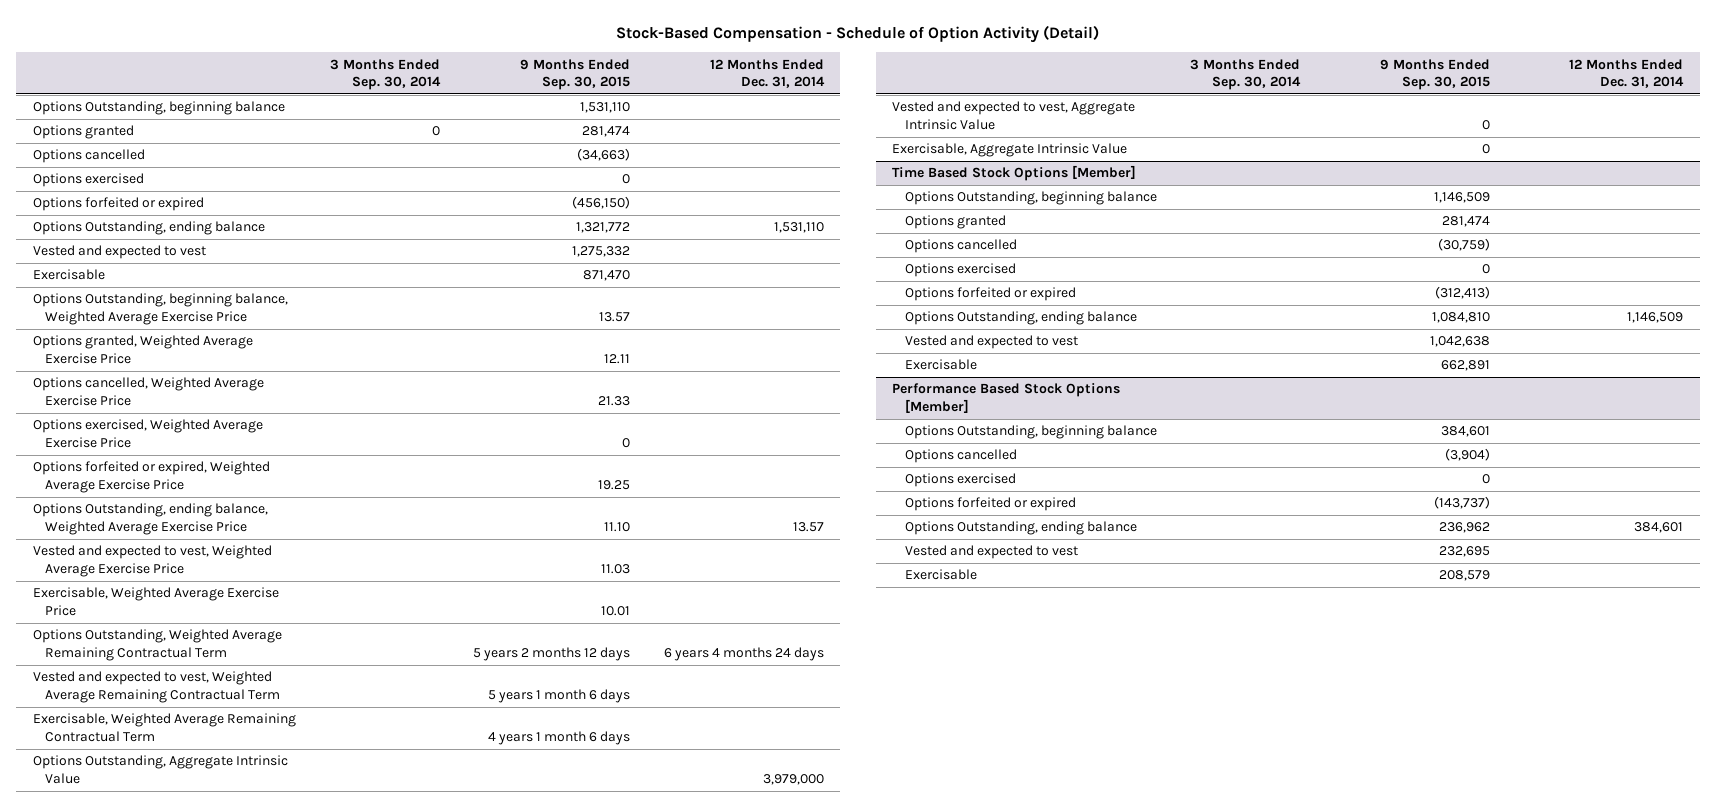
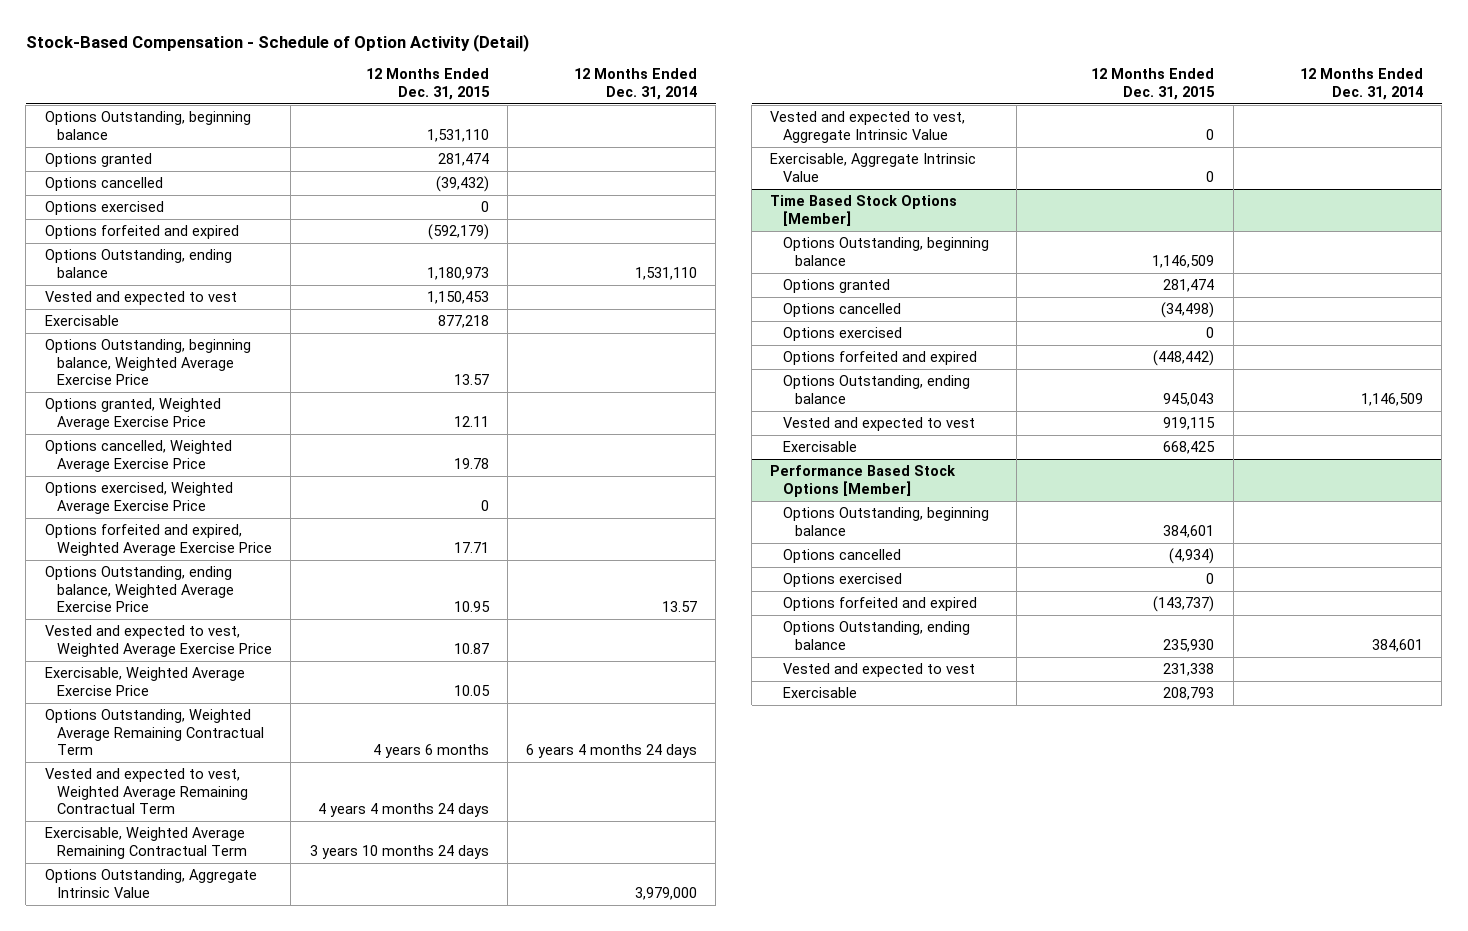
- | 3 Months Ended Sep. 30, 2014 | 9 Months Ended Sep. 30, 2015 | 12 Months Ended Dec. 31, 2014
+ | 12 Months Ended Dec. 31, 2015 | 12 Months Ended Dec. 31, 2014
- Options forfeited or expired | | (456,150) |
+ Options forfeited and expired | (592,179) |
- Options forfeited or expired, Weighted Average Exercise Price | | 19.25 |
+ Options forfeited and expired, Weighted Average Exercise Price | 17.71 |
@ Time Based Stock Options [Member]
- Options forfeited or expired | | (312,413) |
+ Options forfeited and expired | (448,442) |
@ Performance Based Stock Options [Member]
- Options forfeited or expired | | (143,737) |
+ Options forfeited and expired | (143,737) |

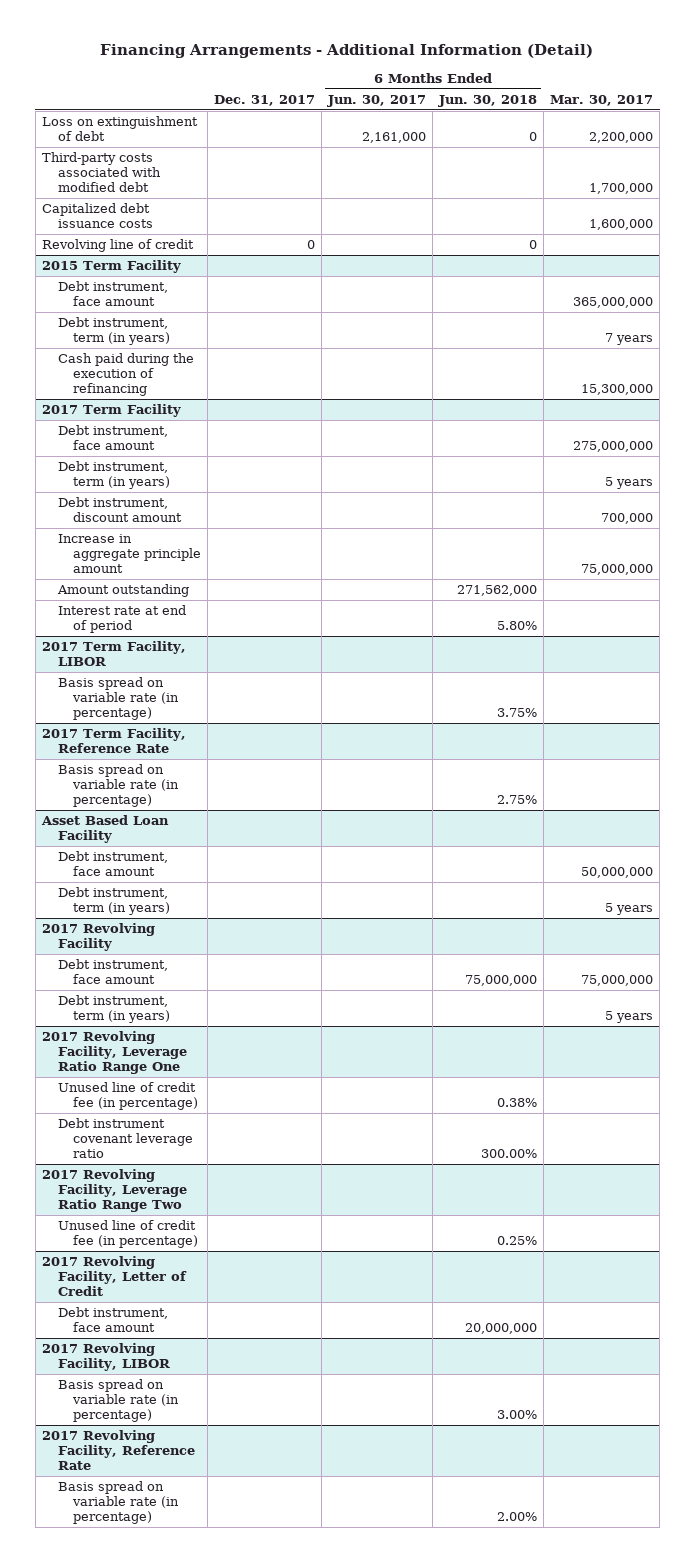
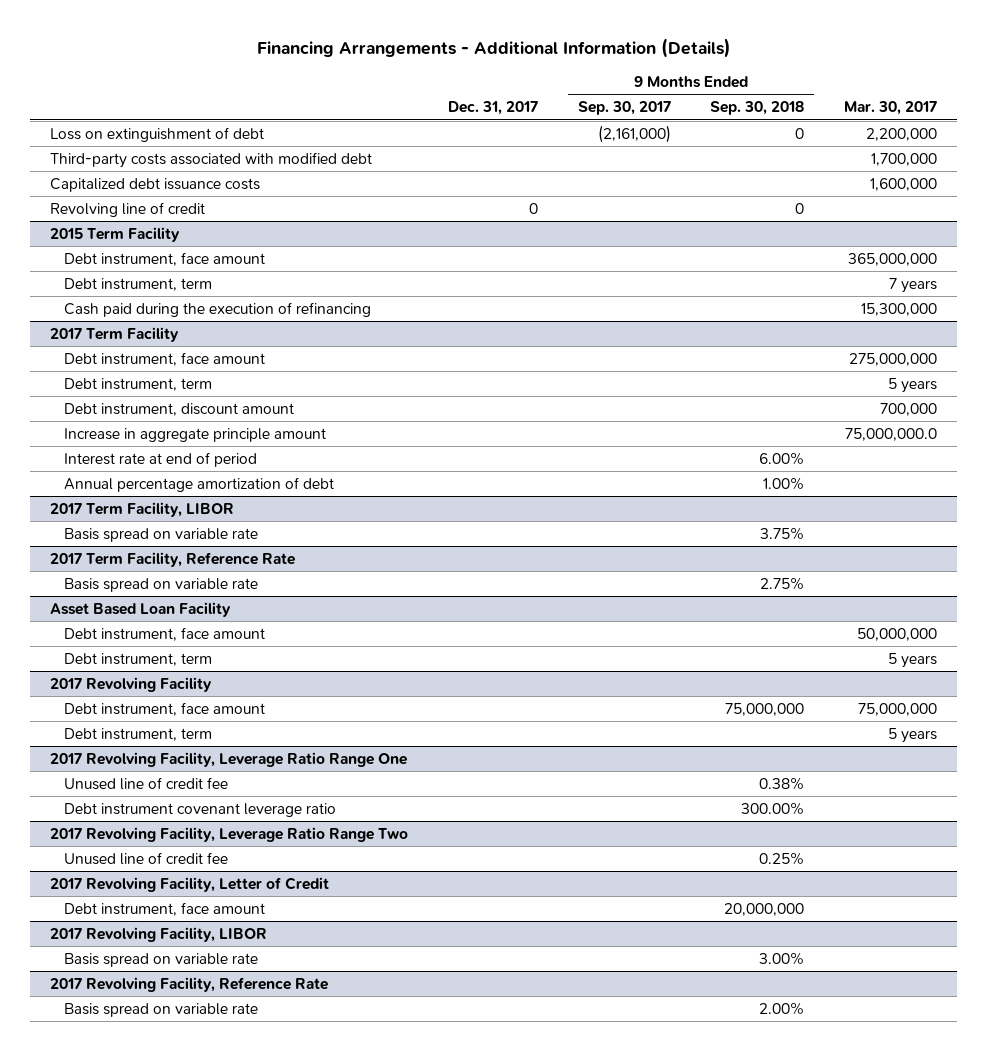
- Financing Arrangements - Additional Information (Detail)
+ Financing Arrangements - Additional Information (Details)
- | Dec. 31, 2017 | 6 Months Ended Jun. 30, 2017 | 6 Months Ended Jun. 30, 2018 | Mar. 30, 2017
+ | Dec. 31, 2017 | 9 Months Ended Sep. 30, 2017 | 9 Months Ended Sep. 30, 2018 | Mar. 30, 2017
@ 2015 Term Facility
- Debt instrument, term (in years) | | | | 7 years
+ Debt instrument, term | | | | 7 years
@ 2017 Term Facility
- Debt instrument, term (in years) | | | | 5 years
+ Debt instrument, term | | | | 5 years
- Increase in aggregate principle amount | | | | 75,000,000
- Amount outstanding | | | 271,562,000 |
+ Increase in aggregate principle amount | | | | 75,000,000.0
+ Annual percentage amortization of debt | | | 1.00% |
@ 2017 Term Facility, LIBOR
- Basis spread on variable rate (in percentage) | | | 3.75% |
+ Basis spread on variable rate | | | 3.75% |
@ 2017 Term Facility, Reference Rate
- Basis spread on variable rate (in percentage) | | | 2.75% |
+ Basis spread on variable rate | | | 2.75% |
@ Asset Based Loan Facility
- Debt instrument, term (in years) | | | | 5 years
+ Debt instrument, term | | | | 5 years
@ 2017 Revolving Facility
- Debt instrument, term (in years) | | | | 5 years
+ Debt instrument, term | | | | 5 years
@ 2017 Revolving Facility, Leverage Ratio Range One
- Unused line of credit fee (in percentage) | | | 0.38% |
+ Unused line of credit fee | | | 0.38% |
@ 2017 Revolving Facility, Leverage Ratio Range Two
- Unused line of credit fee (in percentage) | | | 0.25% |
+ Unused line of credit fee | | | 0.25% |
@ 2017 Revolving Facility, LIBOR
- Basis spread on variable rate (in percentage) | | | 3.00% |
+ Basis spread on variable rate | | | 3.00% |
@ 2017 Revolving Facility, Reference Rate
- Basis spread on variable rate (in percentage) | | | 2.00% |
+ Basis spread on variable rate | | | 2.00% |

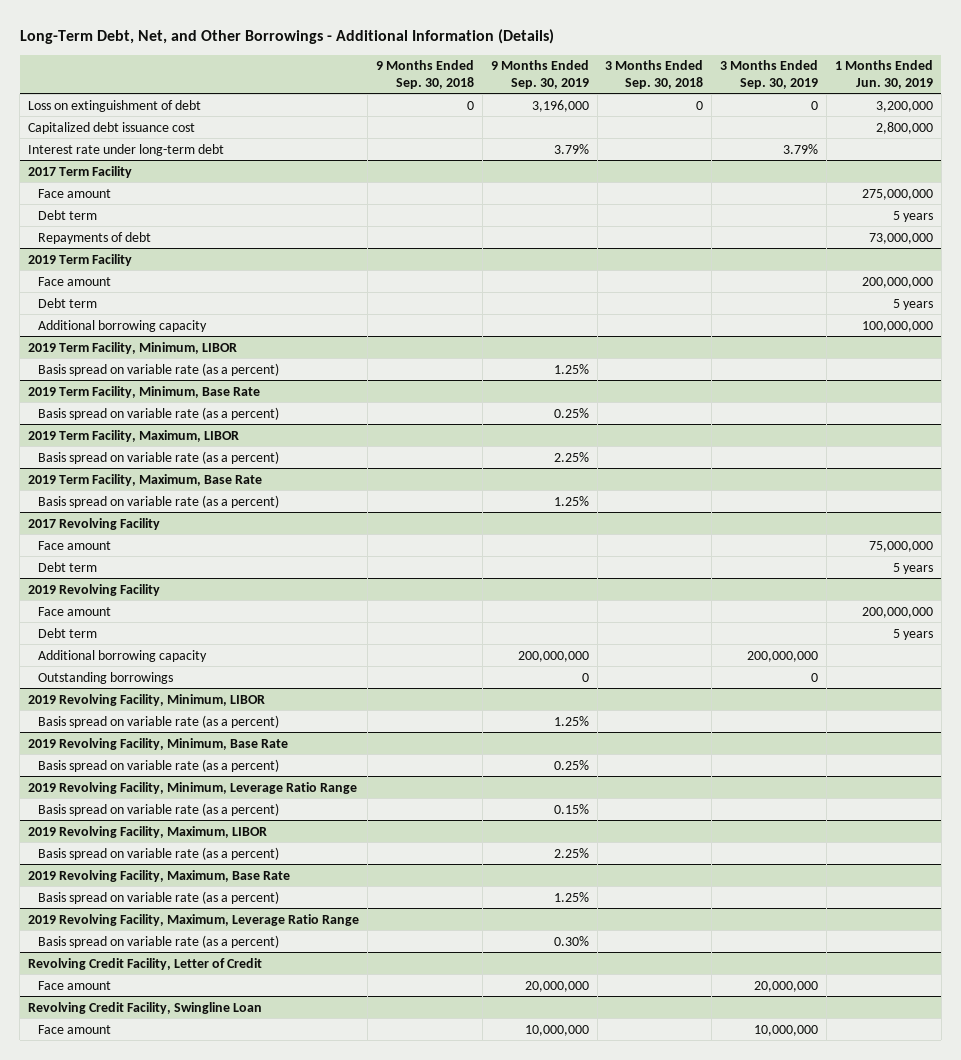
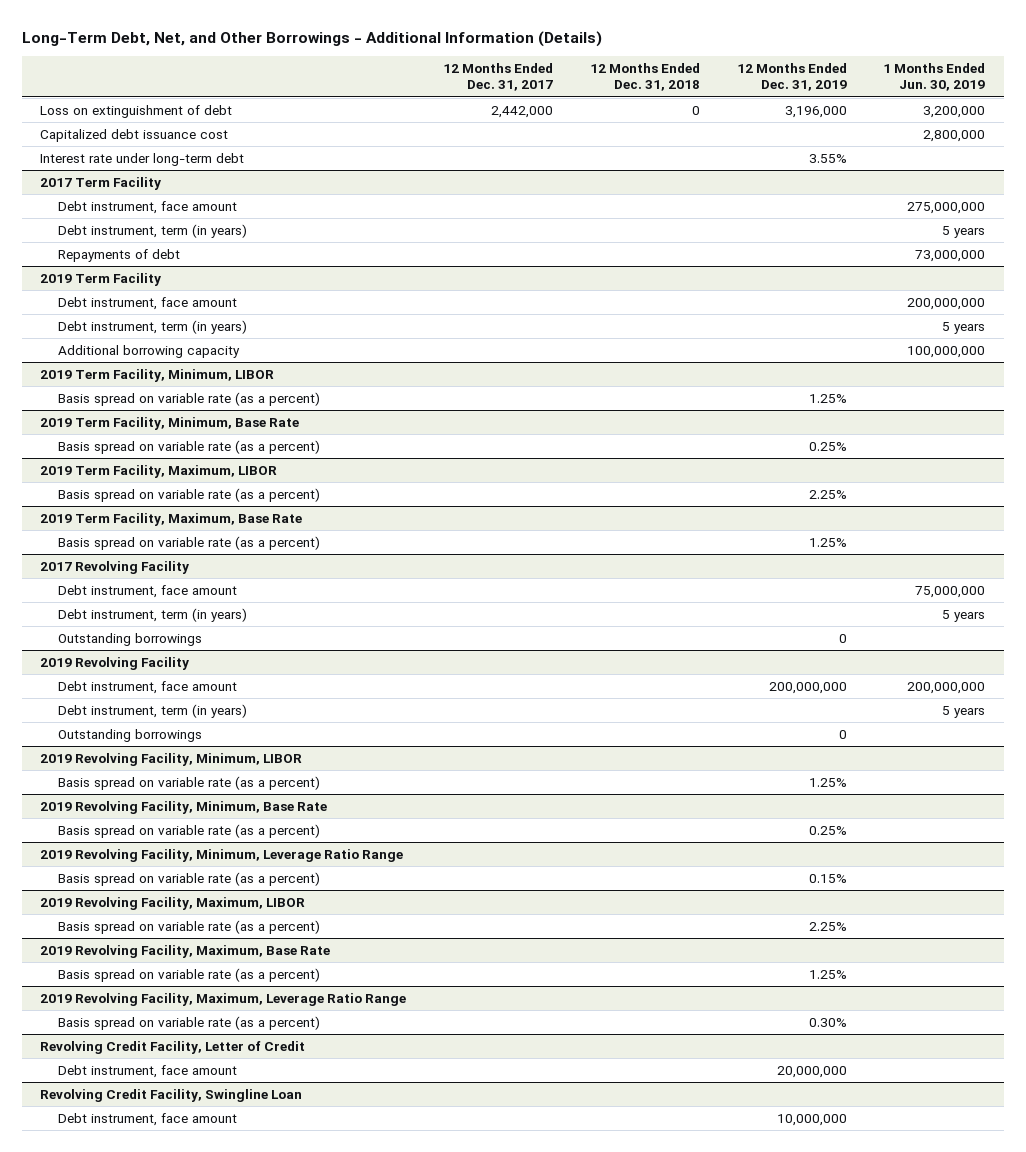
- | 9 Months Ended Sep. 30, 2018 | 9 Months Ended Sep. 30, 2019 | 3 Months Ended Sep. 30, 2018 | 3 Months Ended Sep. 30, 2019 | 1 Months Ended Jun. 30, 2019
+ | 12 Months Ended Dec. 31, 2017 | 12 Months Ended Dec. 31, 2018 | 12 Months Ended Dec. 31, 2019 | 1 Months Ended Jun. 30, 2019
@ 2017 Term Facility
- Face amount | | | | | 275,000,000
- Debt term | | | | | 5 years
+ Debt instrument, face amount | | | | 275,000,000
+ Debt instrument, term (in years) | | | | 5 years
@ 2019 Term Facility
- Face amount | | | | | 200,000,000
- Debt term | | | | | 5 years
+ Debt instrument, face amount | | | | 200,000,000
+ Debt instrument, term (in years) | | | | 5 years
@ 2017 Revolving Facility
- Face amount | | | | | 75,000,000
- Debt term | | | | | 5 years
+ Debt instrument, face amount | | | | 75,000,000
+ Debt instrument, term (in years) | | | | 5 years
+ Outstanding borrowings | | | 0 |
@ 2019 Revolving Facility
- Face amount | | | | | 200,000,000
- Debt term | | | | | 5 years
- Additional borrowing capacity | | 200,000,000 | | 200,000,000 |
+ Debt instrument, face amount | | | 200,000,000 | 200,000,000
+ Debt instrument, term (in years) | | | | 5 years
@ Revolving Credit Facility, Letter of Credit
- Face amount | | 20,000,000 | | 20,000,000 |
+ Debt instrument, face amount | | | 20,000,000 |
@ Revolving Credit Facility, Swingline Loan
- Face amount | | 10,000,000 | | 10,000,000 |
+ Debt instrument, face amount | | | 10,000,000 |

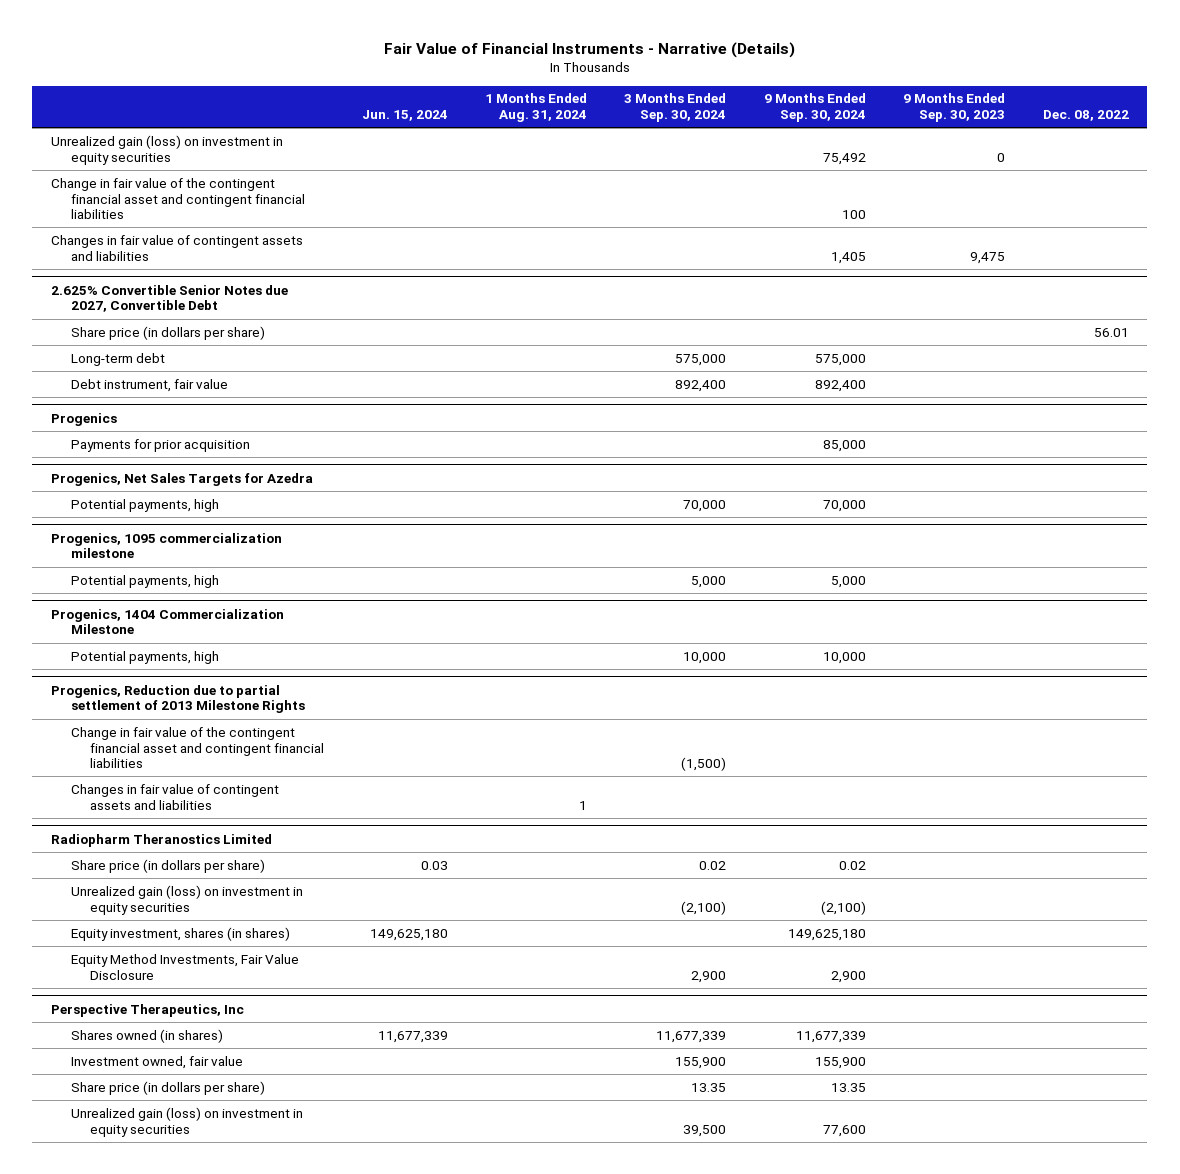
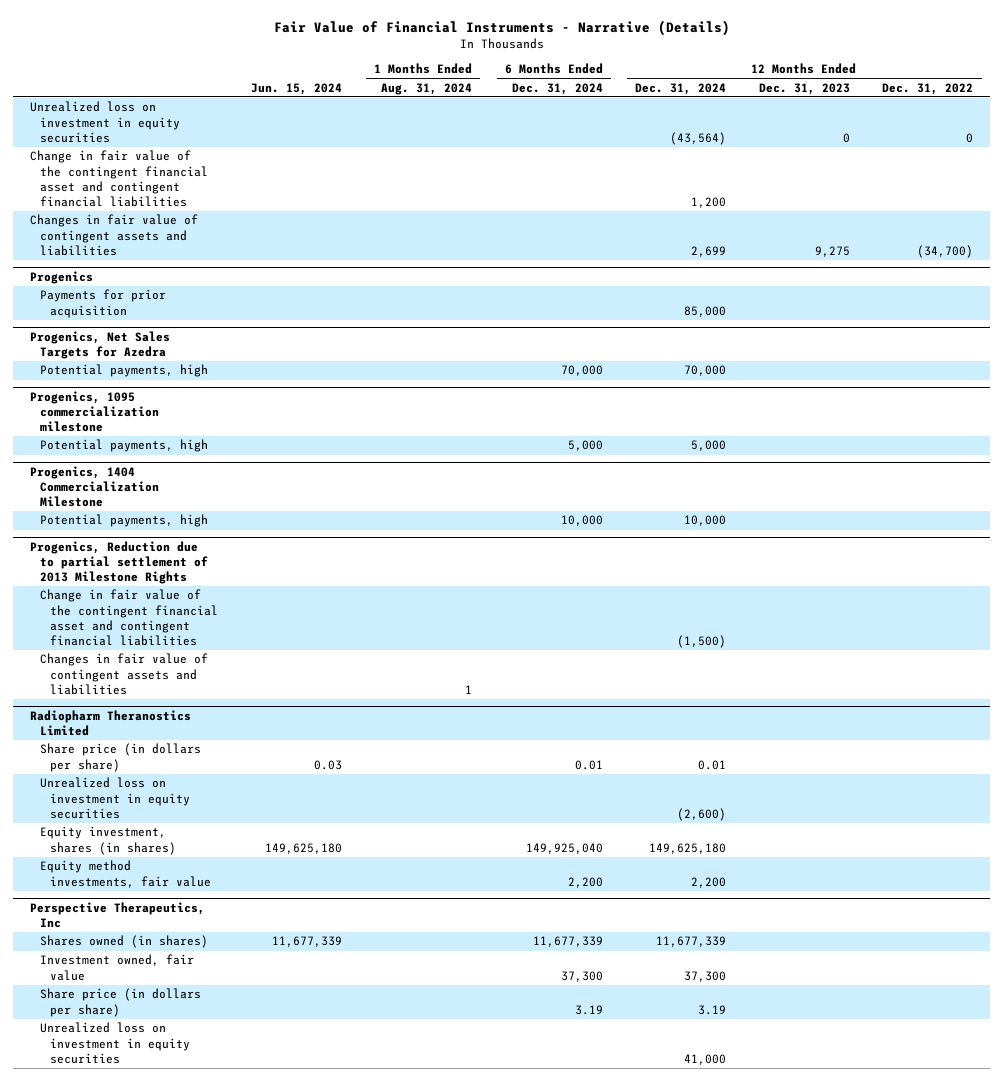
- | Jun. 15, 2024 | 1 Months Ended Aug. 31, 2024 | 3 Months Ended Sep. 30, 2024 | 9 Months Ended Sep. 30, 2024 | 9 Months Ended Sep. 30, 2023 | Dec. 08, 2022
+ | Jun. 15, 2024 | 1 Months Ended Aug. 31, 2024 | 6 Months Ended Dec. 31, 2024 | 12 Months Ended Dec. 31, 2024 | 12 Months Ended Dec. 31, 2023 | 12 Months Ended Dec. 31, 2022
- Unrealized gain (loss) on investment in equity securities | | | | 75,492 | 0 |
+ Unrealized loss on investment in equity securities | | | | (43,564) | 0 | 0
- 2.625% Convertible Senior Notes due 2027, Convertible Debt
- Share price (in dollars per share) | | | | | | 56.01
- Long-term debt | | | 575,000 | 575,000 | |
- Debt instrument, fair value | | | 892,400 | 892,400 | |
@ Radiopharm Theranostics Limited
- Unrealized gain (loss) on investment in equity securities | | | (2,100) | (2,100) | |
+ Unrealized loss on investment in equity securities | | | | (2,600) | |
- Equity Method Investments, Fair Value Disclosure | | | 2,900 | 2,900 | |
+ Equity method investments, fair value | | | 2,200 | 2,200 | |
@ Perspective Therapeutics, Inc
- Unrealized gain (loss) on investment in equity securities | | | 39,500 | 77,600 | |
+ Unrealized loss on investment in equity securities | | | | 41,000 | |

